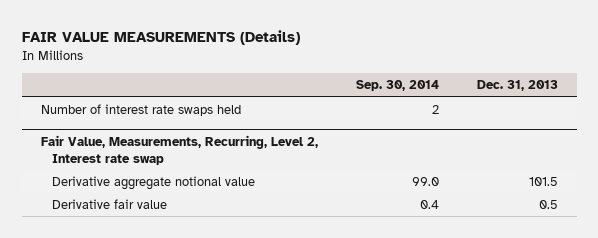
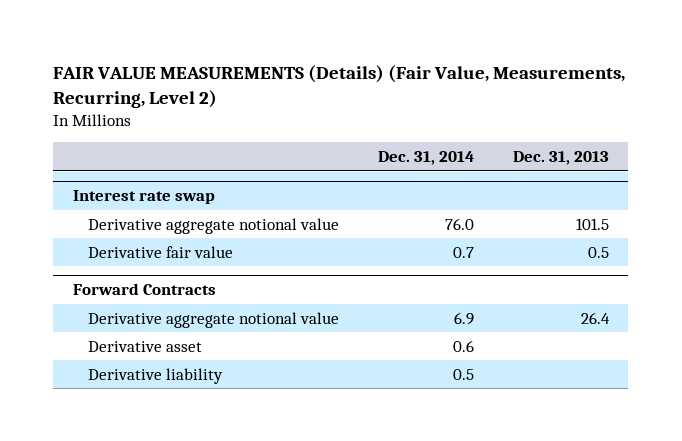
- FAIR VALUE MEASUREMENTS (Details)
+ FAIR VALUE MEASUREMENTS (Details) (Fair Value, Measurements, Recurring, Level 2)
- | Sep. 30, 2014 | Dec. 31, 2013
+ | Dec. 31, 2014 | Dec. 31, 2013
- Number of interest rate swaps held | 2 |
- Fair Value, Measurements, Recurring, Level 2, Interest rate swap
+ Interest rate swap
+ Forward Contracts
+ Derivative aggregate notional value | 6.9 | 26.4
+ Derivative asset | 0.6 |
+ Derivative liability | 0.5 |

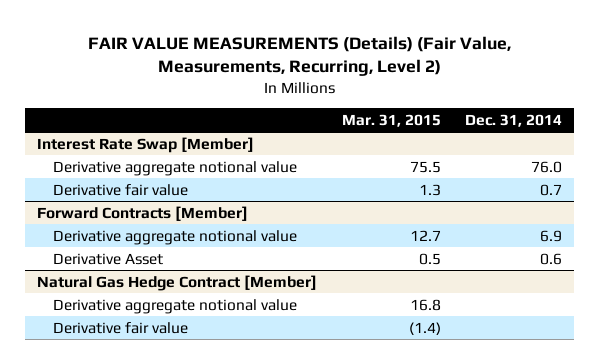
- | Dec. 31, 2014 | Dec. 31, 2013
+ | Mar. 31, 2015 | Dec. 31, 2014
- Interest rate swap
+ Interest Rate Swap [Member]
- Forward Contracts
+ Forward Contracts [Member]
- Derivative asset | 0.6 |
- Derivative liability | 0.5 |
+ Derivative Asset | 0.5 | 0.6
+ Natural Gas Hedge Contract [Member]
+ Derivative aggregate notional value | 16.8 |
+ Derivative fair value | (1.4) |

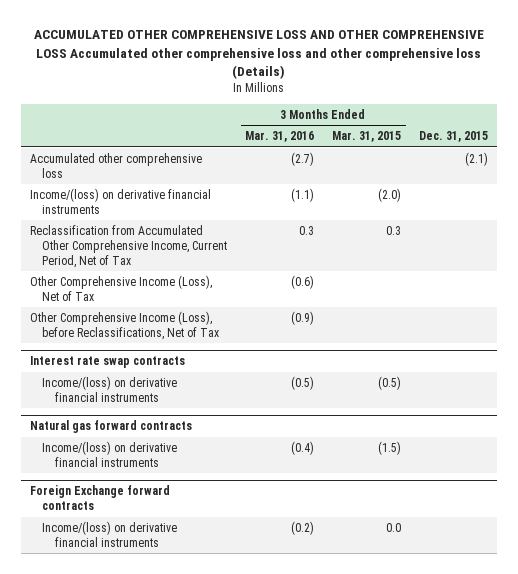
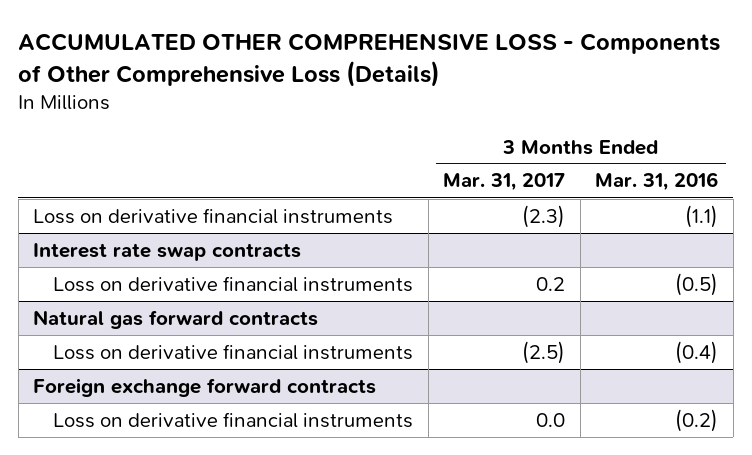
- ACCUMULATED OTHER COMPREHENSIVE LOSS AND OTHER COMPREHENSIVE LOSS Accumulated other comprehensive loss and other comprehensive loss (Details)
+ ACCUMULATED OTHER COMPREHENSIVE LOSS - Components of Other Comprehensive Loss (Details)
- | 3 Months Ended Mar. 31, 2016 | 3 Months Ended Mar. 31, 2015 | Dec. 31, 2015
+ | 3 Months Ended Mar. 31, 2017 | 3 Months Ended Mar. 31, 2016
- Accumulated other comprehensive loss | (2.7) | | (2.1)
- Income/(loss) on derivative financial instruments | (1.1) | (2.0) |
- Reclassification from Accumulated Other Comprehensive Income, Current Period, Net of Tax | 0.3 | 0.3 |
- Other Comprehensive Income (Loss), Net of Tax | (0.6) | |
- Other Comprehensive Income (Loss), before Reclassifications, Net of Tax | (0.9) | |
+ Loss on derivative financial instruments | (2.3) | (1.1)
@ Interest rate swap contracts
- Income/(loss) on derivative financial instruments | (0.5) | (0.5) |
+ Loss on derivative financial instruments | 0.2 | (0.5)
@ Natural gas forward contracts
- Income/(loss) on derivative financial instruments | (0.4) | (1.5) |
- Foreign Exchange forward contracts
- Income/(loss) on derivative financial instruments | (0.2) | 0.0 |
@ Natural gas forward contracts
+ Loss on derivative financial instruments | (2.5) | (0.4)
+ Foreign exchange forward contracts
+ Loss on derivative financial instruments | 0.0 | (0.2)

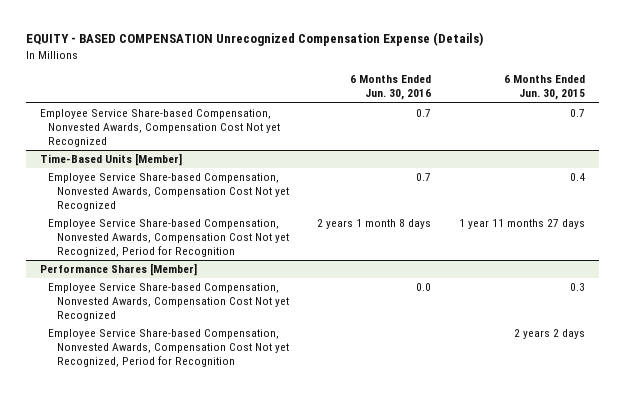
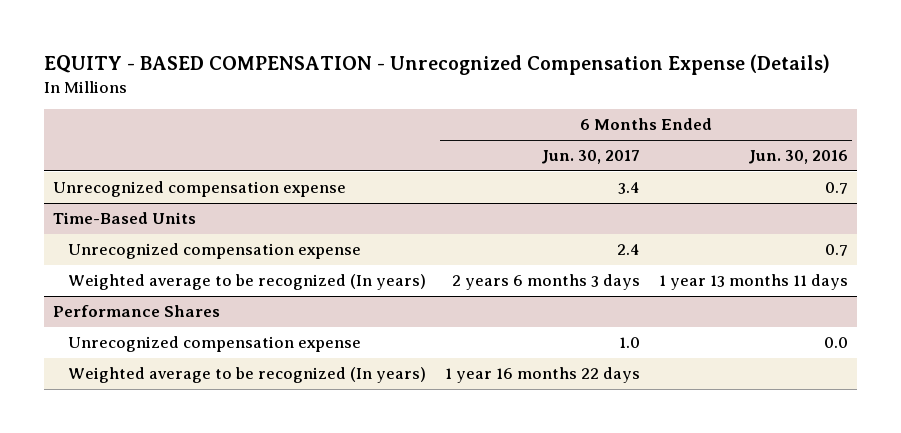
- EQUITY - BASED COMPENSATION Unrecognized Compensation Expense (Details)
+ EQUITY - BASED COMPENSATION - Unrecognized Compensation Expense (Details)
- | 6 Months Ended Jun. 30, 2016 | 6 Months Ended Jun. 30, 2015
+ | 6 Months Ended Jun. 30, 2017 | 6 Months Ended Jun. 30, 2016
- Employee Service Share-based Compensation, Nonvested Awards, Compensation Cost Not yet Recognized | 0.7 | 0.7
- Time-Based Units [Member]
- Employee Service Share-based Compensation, Nonvested Awards, Compensation Cost Not yet Recognized | 0.7 | 0.4
- Employee Service Share-based Compensation, Nonvested Awards, Compensation Cost Not yet Recognized, Period for Recognition | 2 years 1 month 8 days | 1 year 11 months 27 days
- Performance Shares [Member]
- Employee Service Share-based Compensation, Nonvested Awards, Compensation Cost Not yet Recognized | 0.0 | 0.3
- Employee Service Share-based Compensation, Nonvested Awards, Compensation Cost Not yet Recognized, Period for Recognition | | 2 years 2 days
+ Unrecognized compensation expense | 3.4 | 0.7
+ Time-Based Units
+ Unrecognized compensation expense | 2.4 | 0.7
+ Weighted average to be recognized (In years) | 2 years 6 months 3 days | 1 year 13 months 11 days
+ Performance Shares
+ Unrecognized compensation expense | 1.0 | 0.0
+ Weighted average to be recognized (In years) | 1 year 16 months 22 days |

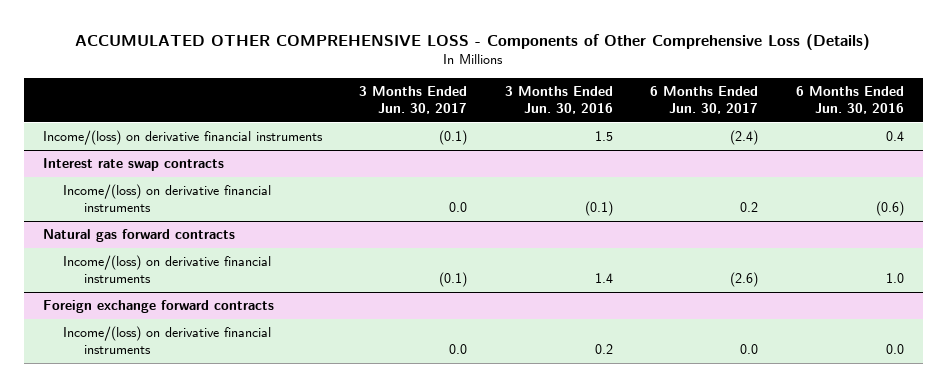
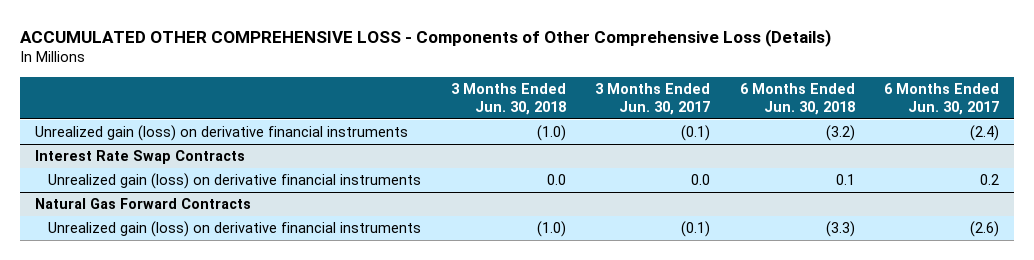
- | 3 Months Ended Jun. 30, 2017 | 3 Months Ended Jun. 30, 2016 | 6 Months Ended Jun. 30, 2017 | 6 Months Ended Jun. 30, 2016
+ | 3 Months Ended Jun. 30, 2018 | 3 Months Ended Jun. 30, 2017 | 6 Months Ended Jun. 30, 2018 | 6 Months Ended Jun. 30, 2017
- Income/(loss) on derivative financial instruments | (0.1) | 1.5 | (2.4) | 0.4
- Interest rate swap contracts
- Income/(loss) on derivative financial instruments | 0.0 | (0.1) | 0.2 | (0.6)
- Natural gas forward contracts
- Income/(loss) on derivative financial instruments | (0.1) | 1.4 | (2.6) | 1.0
- Foreign exchange forward contracts
- Income/(loss) on derivative financial instruments | 0.0 | 0.2 | 0.0 | 0.0
+ Unrealized gain (loss) on derivative financial instruments | (1.0) | (0.1) | (3.2) | (2.4)
+ Interest Rate Swap Contracts
+ Unrealized gain (loss) on derivative financial instruments | 0.0 | 0.0 | 0.1 | 0.2
+ Natural Gas Forward Contracts
+ Unrealized gain (loss) on derivative financial instruments | (1.0) | (0.1) | (3.3) | (2.6)

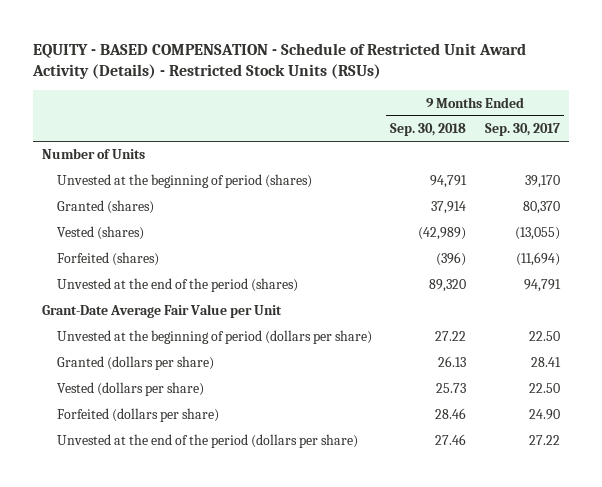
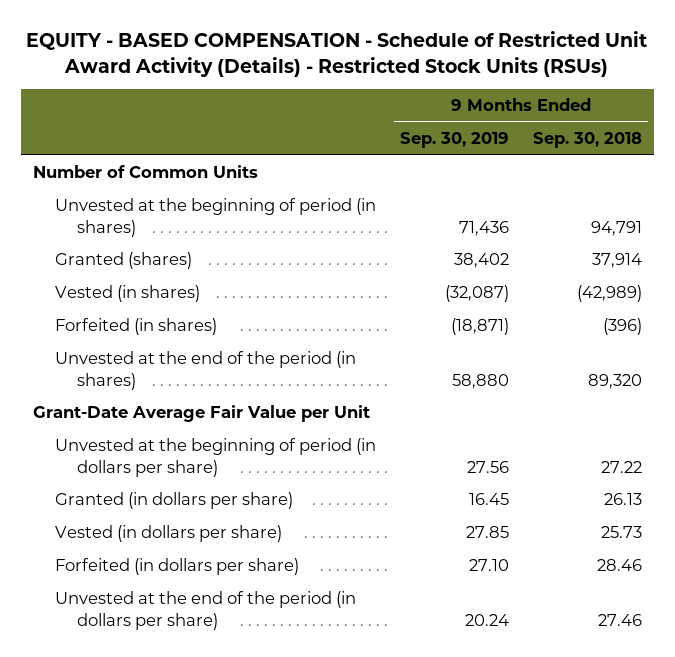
- | 9 Months Ended Sep. 30, 2018 | 9 Months Ended Sep. 30, 2017
+ | 9 Months Ended Sep. 30, 2019 | 9 Months Ended Sep. 30, 2018
- Number of Units
- Unvested at the beginning of period (shares) | 94,791 | 39,170
+ Number of Common Units
+ Unvested at the beginning of period (in shares) | 71,436 | 94,791
- Vested (shares) | (42,989) | (13,055)
- Forfeited (shares) | (396) | (11,694)
- Unvested at the end of the period (shares) | 89,320 | 94,791
+ Vested (in shares) | (32,087) | (42,989)
+ Forfeited (in shares) | (18,871) | (396)
+ Unvested at the end of the period (in shares) | 58,880 | 89,320
- Unvested at the beginning of period (dollars per share) | 27.22 | 22.50
- Granted (dollars per share) | 26.13 | 28.41
- Vested (dollars per share) | 25.73 | 22.50
- Forfeited (dollars per share) | 28.46 | 24.90
- Unvested at the end of the period (dollars per share) | 27.46 | 27.22
+ Unvested at the beginning of period (in dollars per share) | 27.56 | 27.22
+ Granted (in dollars per share) | 16.45 | 26.13
+ Vested (in dollars per share) | 27.85 | 25.73
+ Forfeited (in dollars per share) | 27.10 | 28.46
+ Unvested at the end of the period (in dollars per share) | 20.24 | 27.46

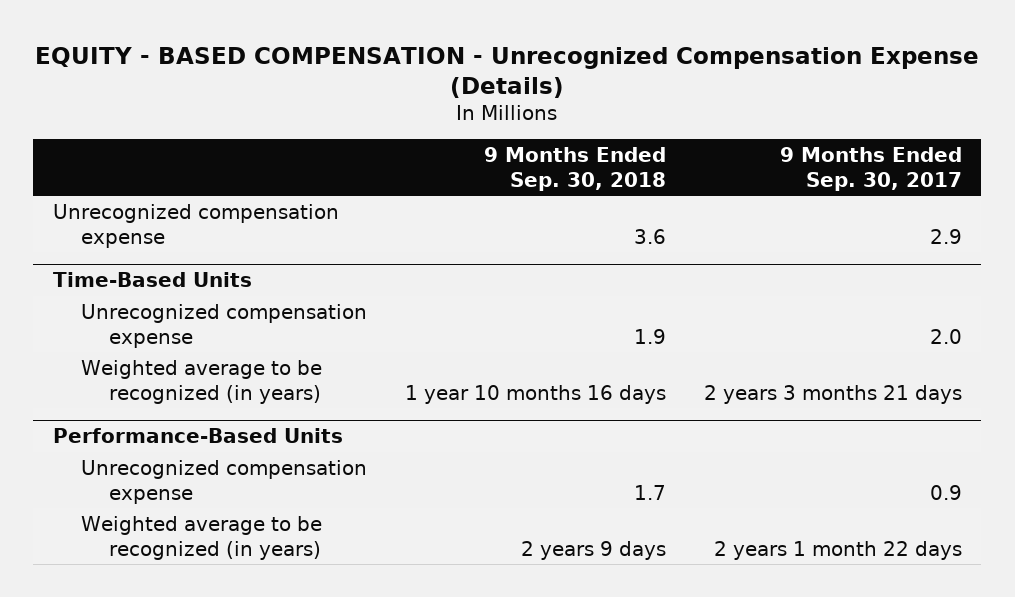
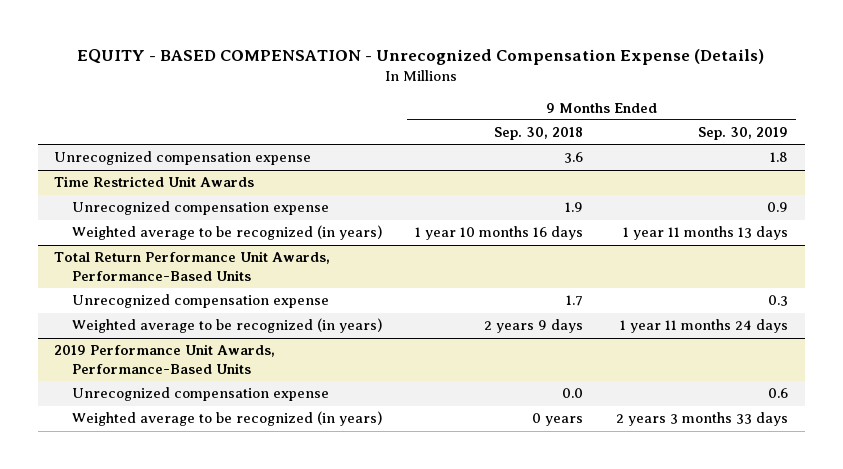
- | 9 Months Ended Sep. 30, 2018 | 9 Months Ended Sep. 30, 2017
+ | 9 Months Ended Sep. 30, 2018 | 9 Months Ended Sep. 30, 2019
- Time-Based Units
+ Time Restricted Unit Awards
- Performance-Based Units
+ Total Return Performance Unit Awards, Performance-Based Units
+ 2019 Performance Unit Awards, Performance-Based Units
+ Unrecognized compensation expense | 0.0 | 0.6
+ Weighted average to be recognized (in years) | 0 years | 2 years 3 months 33 days

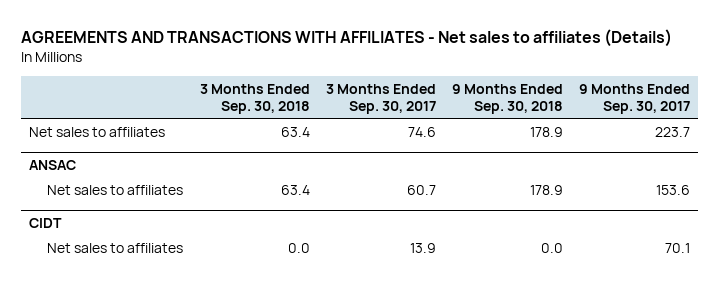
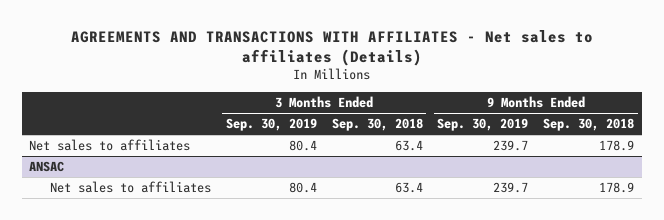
- | 3 Months Ended Sep. 30, 2018 | 3 Months Ended Sep. 30, 2017 | 9 Months Ended Sep. 30, 2018 | 9 Months Ended Sep. 30, 2017
+ | 3 Months Ended Sep. 30, 2019 | 3 Months Ended Sep. 30, 2018 | 9 Months Ended Sep. 30, 2019 | 9 Months Ended Sep. 30, 2018
- CIDT
- Net sales to affiliates | 0.0 | 13.9 | 0.0 | 70.1

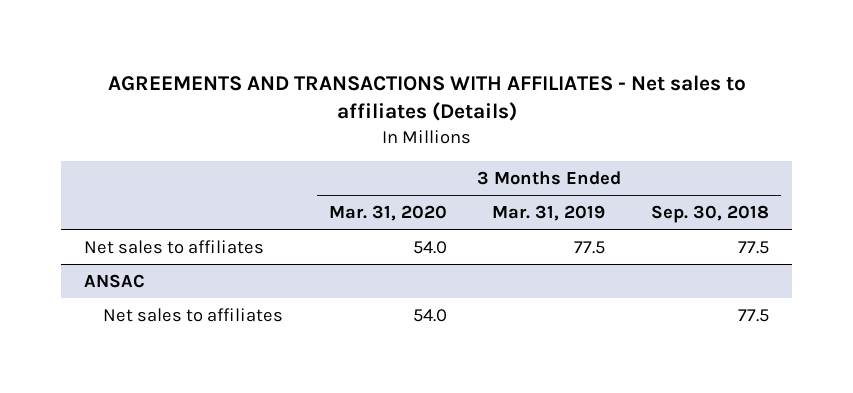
- | 3 Months Ended Sep. 30, 2019 | 3 Months Ended Sep. 30, 2018 | 9 Months Ended Sep. 30, 2019 | 9 Months Ended Sep. 30, 2018
+ | 3 Months Ended Mar. 31, 2020 | 3 Months Ended Mar. 31, 2019 | 3 Months Ended Sep. 30, 2018
- Net sales to affiliates | 80.4 | 63.4 | 239.7 | 178.9
+ Net sales to affiliates | 54.0 | 77.5 | 77.5
@ ANSAC
- Net sales to affiliates | 80.4 | 63.4 | 239.7 | 178.9
+ Net sales to affiliates | 54.0 | | 77.5

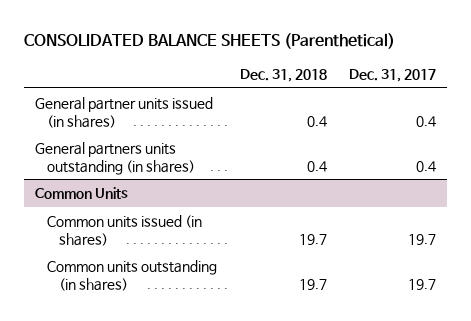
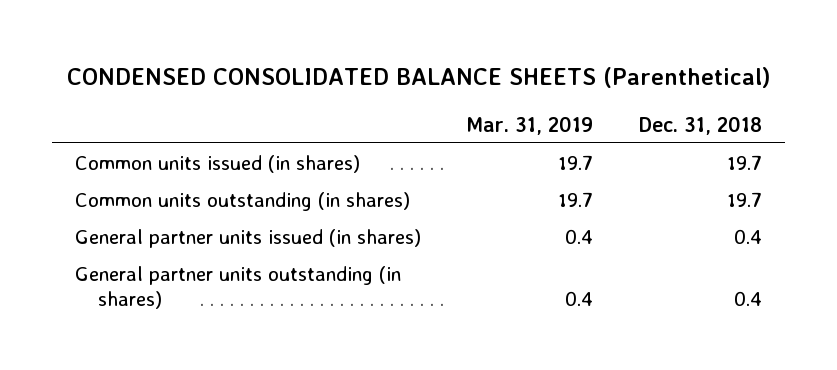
- CONSOLIDATED BALANCE SHEETS (Parenthetical)
+ CONDENSED CONSOLIDATED BALANCE SHEETS (Parenthetical)
- | Dec. 31, 2018 | Dec. 31, 2017
+ | Mar. 31, 2019 | Dec. 31, 2018
- General partners units outstanding (in shares) | 0.4 | 0.4
- Common Units
moved down: General partner units issued (in shares) | 0.4 | 0.4
+ General partner units outstanding (in shares) | 0.4 | 0.4

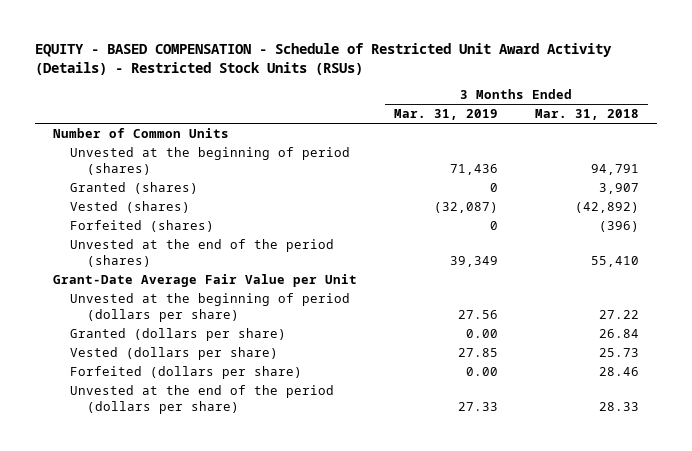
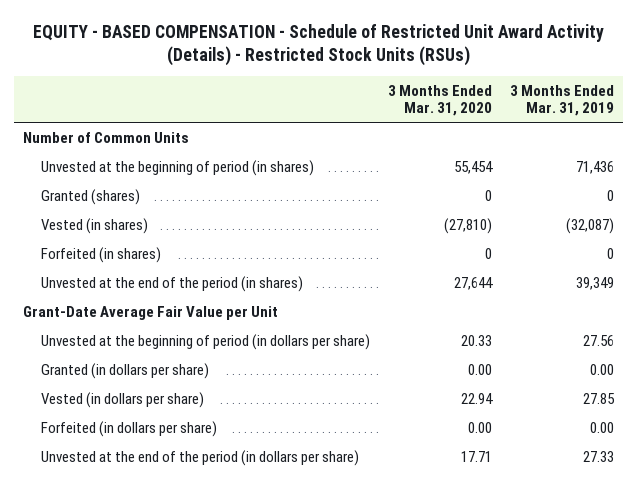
- | 3 Months Ended Mar. 31, 2019 | 3 Months Ended Mar. 31, 2018
+ | 3 Months Ended Mar. 31, 2020 | 3 Months Ended Mar. 31, 2019
- Unvested at the beginning of period (shares) | 71,436 | 94,791
+ Unvested at the beginning of period (in shares) | 55,454 | 71,436
- Vested (shares) | (32,087) | (42,892)
- Forfeited (shares) | 0 | (396)
- Unvested at the end of the period (shares) | 39,349 | 55,410
+ Vested (in shares) | (27,810) | (32,087)
+ Forfeited (in shares) | 0 | 0
+ Unvested at the end of the period (in shares) | 27,644 | 39,349
- Unvested at the beginning of period (dollars per share) | 27.56 | 27.22
- Granted (dollars per share) | 0.00 | 26.84
- Vested (dollars per share) | 27.85 | 25.73
- Forfeited (dollars per share) | 0.00 | 28.46
- Unvested at the end of the period (dollars per share) | 27.33 | 28.33
+ Unvested at the beginning of period (in dollars per share) | 20.33 | 27.56
+ Granted (in dollars per share) | 0.00 | 0.00
+ Vested (in dollars per share) | 22.94 | 27.85
+ Forfeited (in dollars per share) | 0.00 | 0.00
+ Unvested at the end of the period (in dollars per share) | 17.71 | 27.33

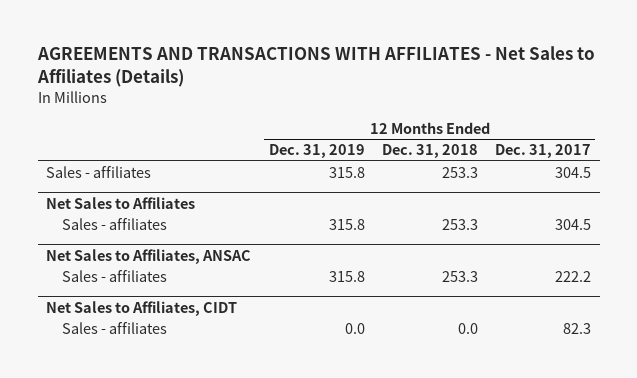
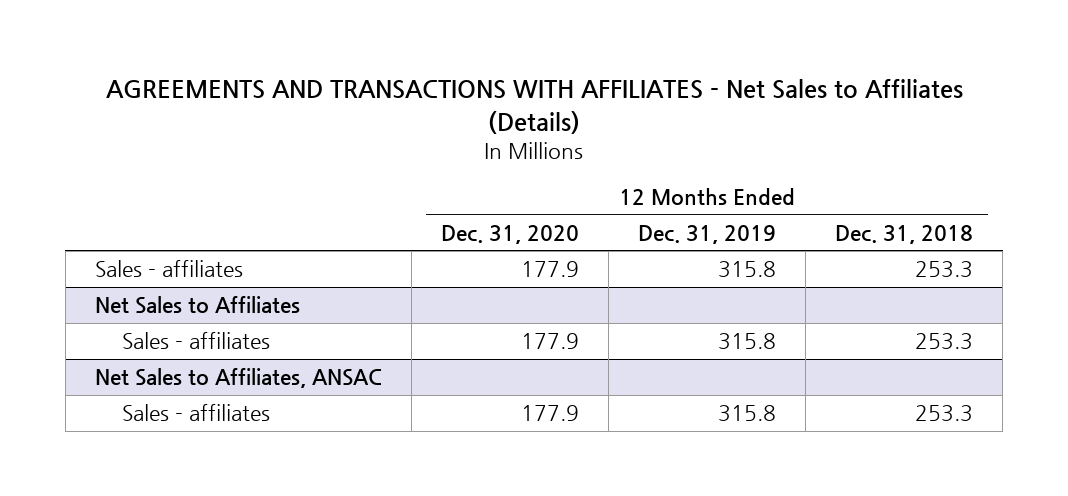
- | 12 Months Ended Dec. 31, 2019 | 12 Months Ended Dec. 31, 2018 | 12 Months Ended Dec. 31, 2017
+ | 12 Months Ended Dec. 31, 2020 | 12 Months Ended Dec. 31, 2019 | 12 Months Ended Dec. 31, 2018
- Net Sales to Affiliates, CIDT
- Sales - affiliates | 0.0 | 0.0 | 82.3

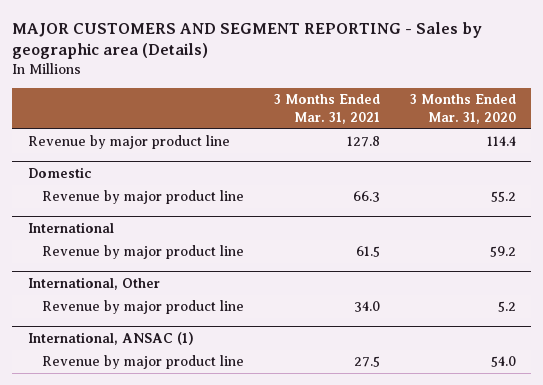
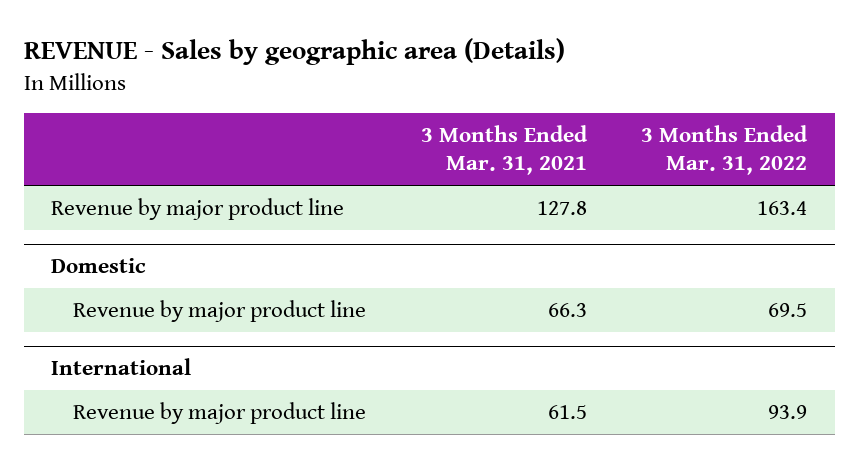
- MAJOR CUSTOMERS AND SEGMENT REPORTING - Sales by geographic area (Details)
+ REVENUE - Sales by geographic area (Details)
- | 3 Months Ended Mar. 31, 2021 | 3 Months Ended Mar. 31, 2020
+ | 3 Months Ended Mar. 31, 2021 | 3 Months Ended Mar. 31, 2022
- International, Other
- Revenue by major product line | 34.0 | 5.2
- International, ANSAC (1)
- Revenue by major product line | 27.5 | 54.0

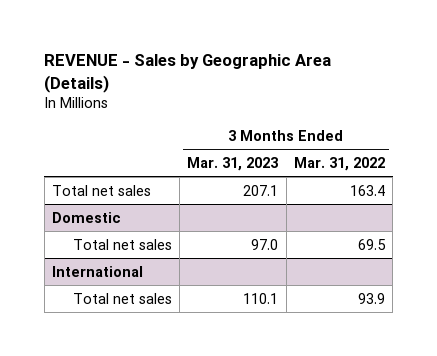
- REVENUE - Sales by geographic area (Details)
+ REVENUE - Sales by Geographic Area (Details)
- | 3 Months Ended Mar. 31, 2021 | 3 Months Ended Mar. 31, 2022
+ | 3 Months Ended Mar. 31, 2023 | 3 Months Ended Mar. 31, 2022
- Revenue by major product line | 127.8 | 163.4
+ Total net sales | 207.1 | 163.4
@ Domestic
- Revenue by major product line | 66.3 | 69.5
+ Total net sales | 97.0 | 69.5
@ International
- Revenue by major product line | 61.5 | 93.9
+ Total net sales | 110.1 | 93.9

